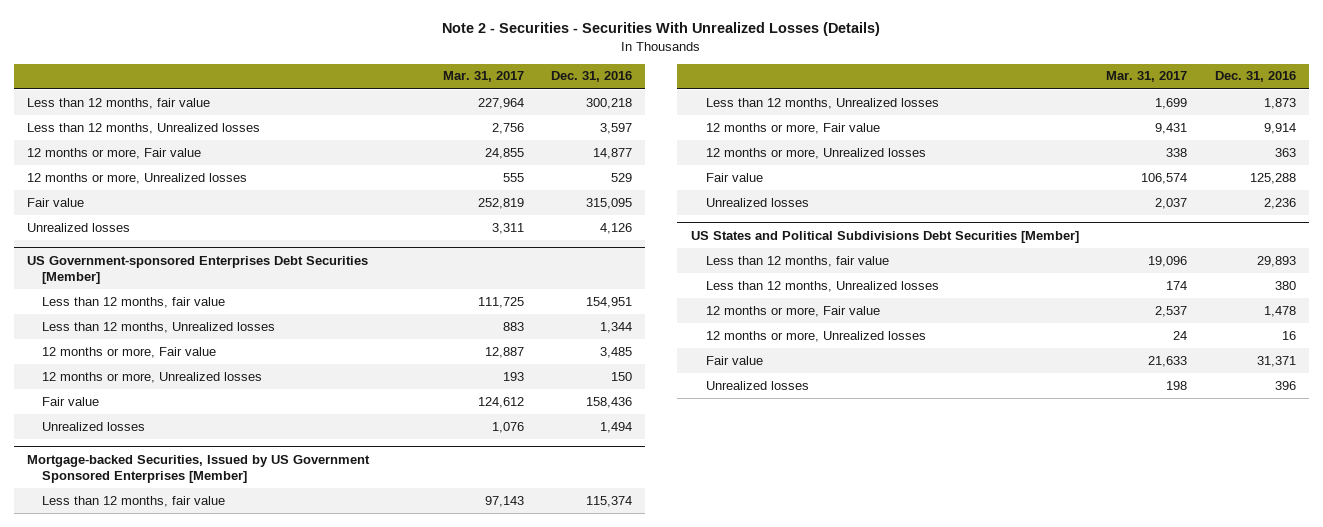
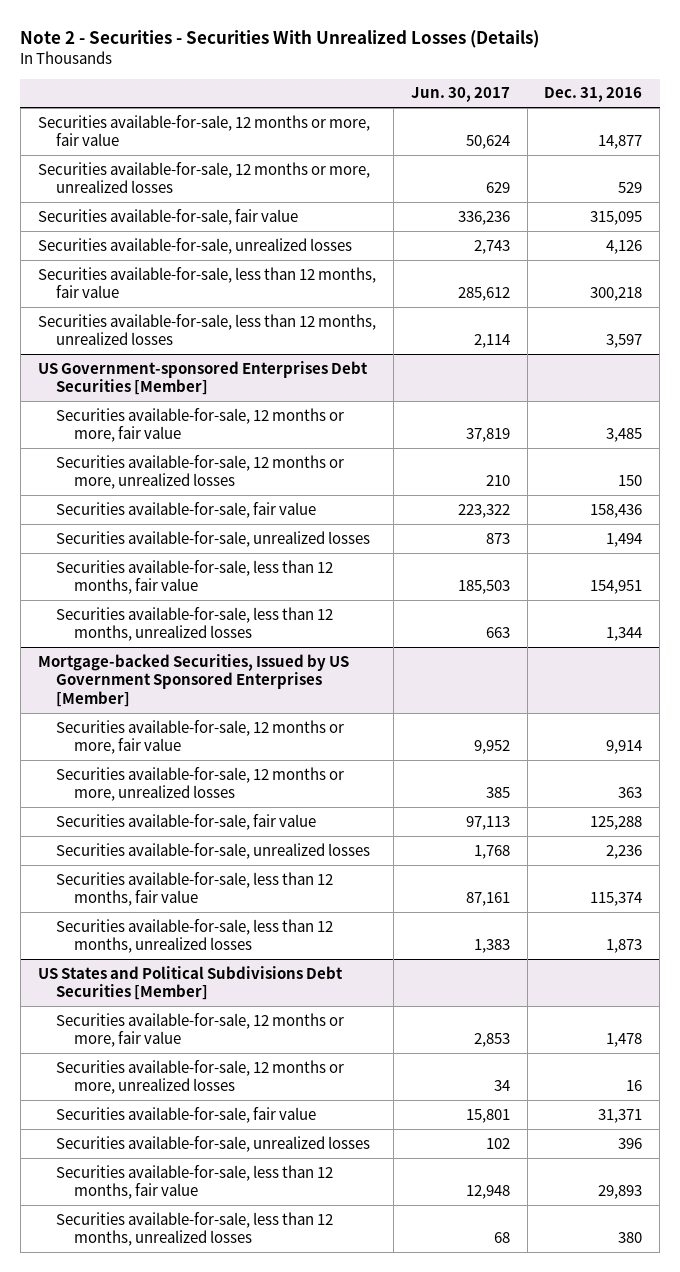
- | Mar. 31, 2017 | Dec. 31, 2016
+ | Jun. 30, 2017 | Dec. 31, 2016
- Less than 12 months, fair value | 227,964 | 300,218
- Less than 12 months, Unrealized losses | 2,756 | 3,597
- 12 months or more, Fair value | 24,855 | 14,877
- 12 months or more, Unrealized losses | 555 | 529
- Fair value | 252,819 | 315,095
- Unrealized losses | 3,311 | 4,126
+ Securities available-for-sale, 12 months or more, fair value | 50,624 | 14,877
+ Securities available-for-sale, 12 months or more, unrealized losses | 629 | 529
+ Securities available-for-sale, fair value | 336,236 | 315,095
+ Securities available-for-sale, unrealized losses | 2,743 | 4,126
+ Securities available-for-sale, less than 12 months, fair value | 285,612 | 300,218
+ Securities available-for-sale, less than 12 months, unrealized losses | 2,114 | 3,597
@ US Government-sponsored Enterprises Debt Securities [Member]
- Less than 12 months, fair value | 111,725 | 154,951
- Less than 12 months, Unrealized losses | 883 | 1,344
- 12 months or more, Fair value | 12,887 | 3,485
- 12 months or more, Unrealized losses | 193 | 150
- Fair value | 124,612 | 158,436
- Unrealized losses | 1,076 | 1,494
+ Securities available-for-sale, 12 months or more, fair value | 37,819 | 3,485
+ Securities available-for-sale, 12 months or more, unrealized losses | 210 | 150
+ Securities available-for-sale, fair value | 223,322 | 158,436
+ Securities available-for-sale, unrealized losses | 873 | 1,494
+ Securities available-for-sale, less than 12 months, fair value | 185,503 | 154,951
+ Securities available-for-sale, less than 12 months, unrealized losses | 663 | 1,344
@ Mortgage-backed Securities, Issued by US Government Sponsored Enterprises [Member]
- Less than 12 months, fair value | 97,143 | 115,374
- Less than 12 months, Unrealized losses | 1,699 | 1,873
- 12 months or more, Fair value | 9,431 | 9,914
- 12 months or more, Unrealized losses | 338 | 363
- Fair value | 106,574 | 125,288
- Unrealized losses | 2,037 | 2,236
+ Securities available-for-sale, 12 months or more, fair value | 9,952 | 9,914
+ Securities available-for-sale, 12 months or more, unrealized losses | 385 | 363
+ Securities available-for-sale, fair value | 97,113 | 125,288
+ Securities available-for-sale, unrealized losses | 1,768 | 2,236
+ Securities available-for-sale, less than 12 months, fair value | 87,161 | 115,374
+ Securities available-for-sale, less than 12 months, unrealized losses | 1,383 | 1,873
@ US States and Political Subdivisions Debt Securities [Member]
- Less than 12 months, fair value | 19,096 | 29,893
- Less than 12 months, Unrealized losses | 174 | 380
- 12 months or more, Fair value | 2,537 | 1,478
- 12 months or more, Unrealized losses | 24 | 16
- Fair value | 21,633 | 31,371
- Unrealized losses | 198 | 396
+ Securities available-for-sale, 12 months or more, fair value | 2,853 | 1,478
+ Securities available-for-sale, 12 months or more, unrealized losses | 34 | 16
+ Securities available-for-sale, fair value | 15,801 | 31,371
+ Securities available-for-sale, unrealized losses | 102 | 396
+ Securities available-for-sale, less than 12 months, fair value | 12,948 | 29,893
+ Securities available-for-sale, less than 12 months, unrealized losses | 68 | 380

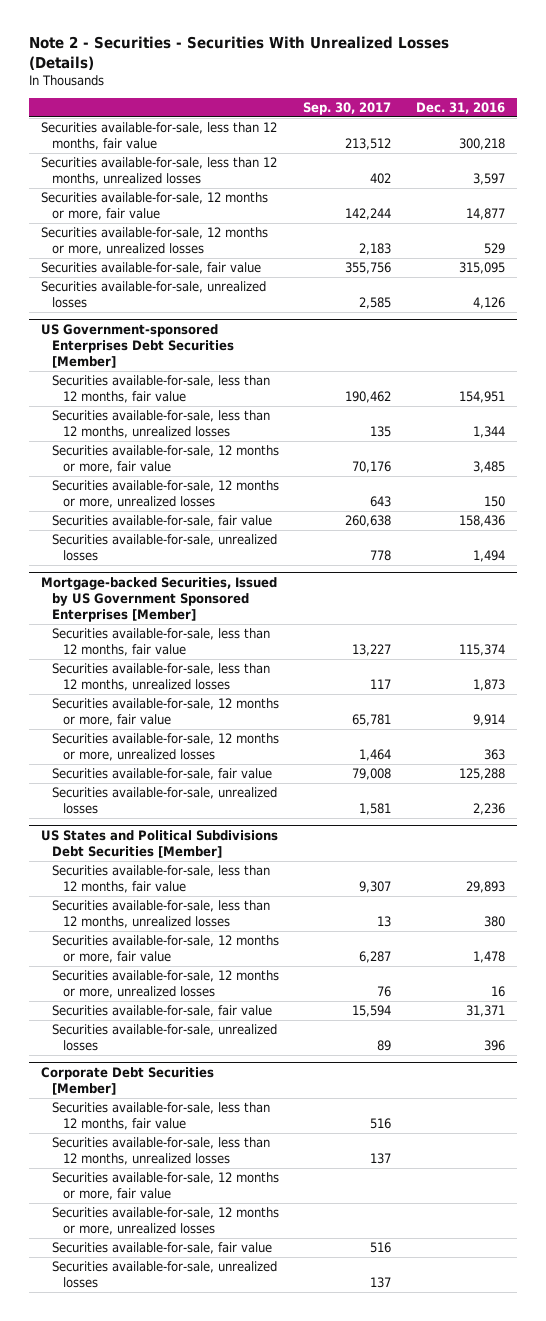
- | Jun. 30, 2017 | Dec. 31, 2016
+ | Sep. 30, 2017 | Dec. 31, 2016
moved up: Securities available-for-sale, less than 12 months, fair value | 213,512 | 300,218
moved up: Securities available-for-sale, less than 12 months, unrealized losses | 402 | 3,597
@ US Government-sponsored Enterprises Debt Securities [Member]
moved up: Securities available-for-sale, less than 12 months, fair value | 190,462 | 154,951
moved up: Securities available-for-sale, less than 12 months, unrealized losses | 135 | 1,344
@ Mortgage-backed Securities, Issued by US Government Sponsored Enterprises [Member]
moved up: Securities available-for-sale, less than 12 months, fair value | 13,227 | 115,374
moved up: Securities available-for-sale, less than 12 months, unrealized losses | 117 | 1,873
@ US States and Political Subdivisions Debt Securities [Member]
moved up: Securities available-for-sale, less than 12 months, fair value | 9,307 | 29,893
moved up: Securities available-for-sale, less than 12 months, unrealized losses | 13 | 380
+ Corporate Debt Securities [Member]
+ Securities available-for-sale, less than 12 months, fair value | 516 |
+ Securities available-for-sale, less than 12 months, unrealized losses | 137 |
+ Securities available-for-sale, 12 months or more, fair value
+ Securities available-for-sale, 12 months or more, unrealized losses
+ Securities available-for-sale, fair value | 516 |
+ Securities available-for-sale, unrealized losses | 137 |

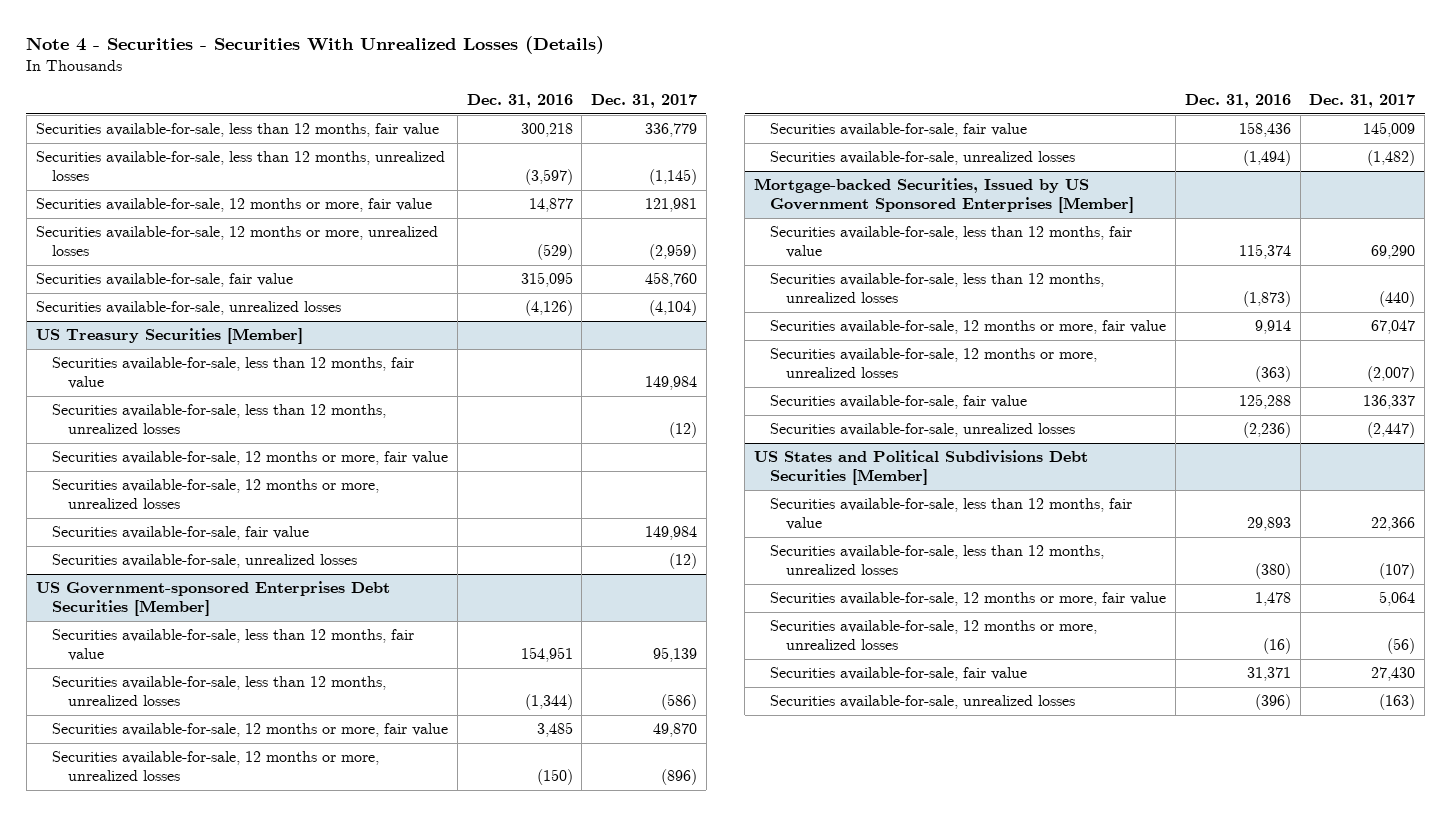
- Note 2 - Securities - Securities With Unrealized Losses (Details)
+ Note 4 - Securities - Securities With Unrealized Losses (Details)
- | Sep. 30, 2017 | Dec. 31, 2016
+ | Dec. 31, 2016 | Dec. 31, 2017
- Securities available-for-sale, less than 12 months, unrealized losses | 402 | 3,597
+ Securities available-for-sale, less than 12 months, unrealized losses | (3,597) | (1,145)
- Securities available-for-sale, 12 months or more, unrealized losses | 2,183 | 529
+ Securities available-for-sale, 12 months or more, unrealized losses | (529) | (2,959)
- Securities available-for-sale, unrealized losses | 2,585 | 4,126
+ Securities available-for-sale, unrealized losses | (4,126) | (4,104)
+ US Treasury Securities [Member]
+ Securities available-for-sale, less than 12 months, fair value | | 149,984
+ Securities available-for-sale, less than 12 months, unrealized losses | | (12)
+ Securities available-for-sale, 12 months or more, fair value
+ Securities available-for-sale, 12 months or more, unrealized losses
+ Securities available-for-sale, fair value | | 149,984
+ Securities available-for-sale, unrealized losses | | (12)
@ US Government-sponsored Enterprises Debt Securities [Member]
- Securities available-for-sale, less than 12 months, unrealized losses | 135 | 1,344
+ Securities available-for-sale, less than 12 months, unrealized losses | (1,344) | (586)
- Securities available-for-sale, 12 months or more, unrealized losses | 643 | 150
+ Securities available-for-sale, 12 months or more, unrealized losses | (150) | (896)
- Securities available-for-sale, unrealized losses | 778 | 1,494
+ Securities available-for-sale, unrealized losses | (1,494) | (1,482)
@ Mortgage-backed Securities, Issued by US Government Sponsored Enterprises [Member]
- Securities available-for-sale, less than 12 months, unrealized losses | 117 | 1,873
+ Securities available-for-sale, less than 12 months, unrealized losses | (1,873) | (440)
- Securities available-for-sale, 12 months or more, unrealized losses | 1,464 | 363
+ Securities available-for-sale, 12 months or more, unrealized losses | (363) | (2,007)
- Securities available-for-sale, unrealized losses | 1,581 | 2,236
+ Securities available-for-sale, unrealized losses | (2,236) | (2,447)
@ US States and Political Subdivisions Debt Securities [Member]
- Securities available-for-sale, less than 12 months, unrealized losses | 13 | 380
+ Securities available-for-sale, less than 12 months, unrealized losses | (380) | (107)
- Securities available-for-sale, 12 months or more, unrealized losses | 76 | 16
+ Securities available-for-sale, 12 months or more, unrealized losses | (16) | (56)
- Securities available-for-sale, unrealized losses | 89 | 396
- Corporate Debt Securities [Member]
- Securities available-for-sale, less than 12 months, fair value | 516 |
- Securities available-for-sale, less than 12 months, unrealized losses | 137 |
- Securities available-for-sale, 12 months or more, fair value
- Securities available-for-sale, 12 months or more, unrealized losses
- Securities available-for-sale, fair value | 516 |
- Securities available-for-sale, unrealized losses | 137 |
@ US States and Political Subdivisions Debt Securities [Member]
+ Securities available-for-sale, unrealized losses | (396) | (163)

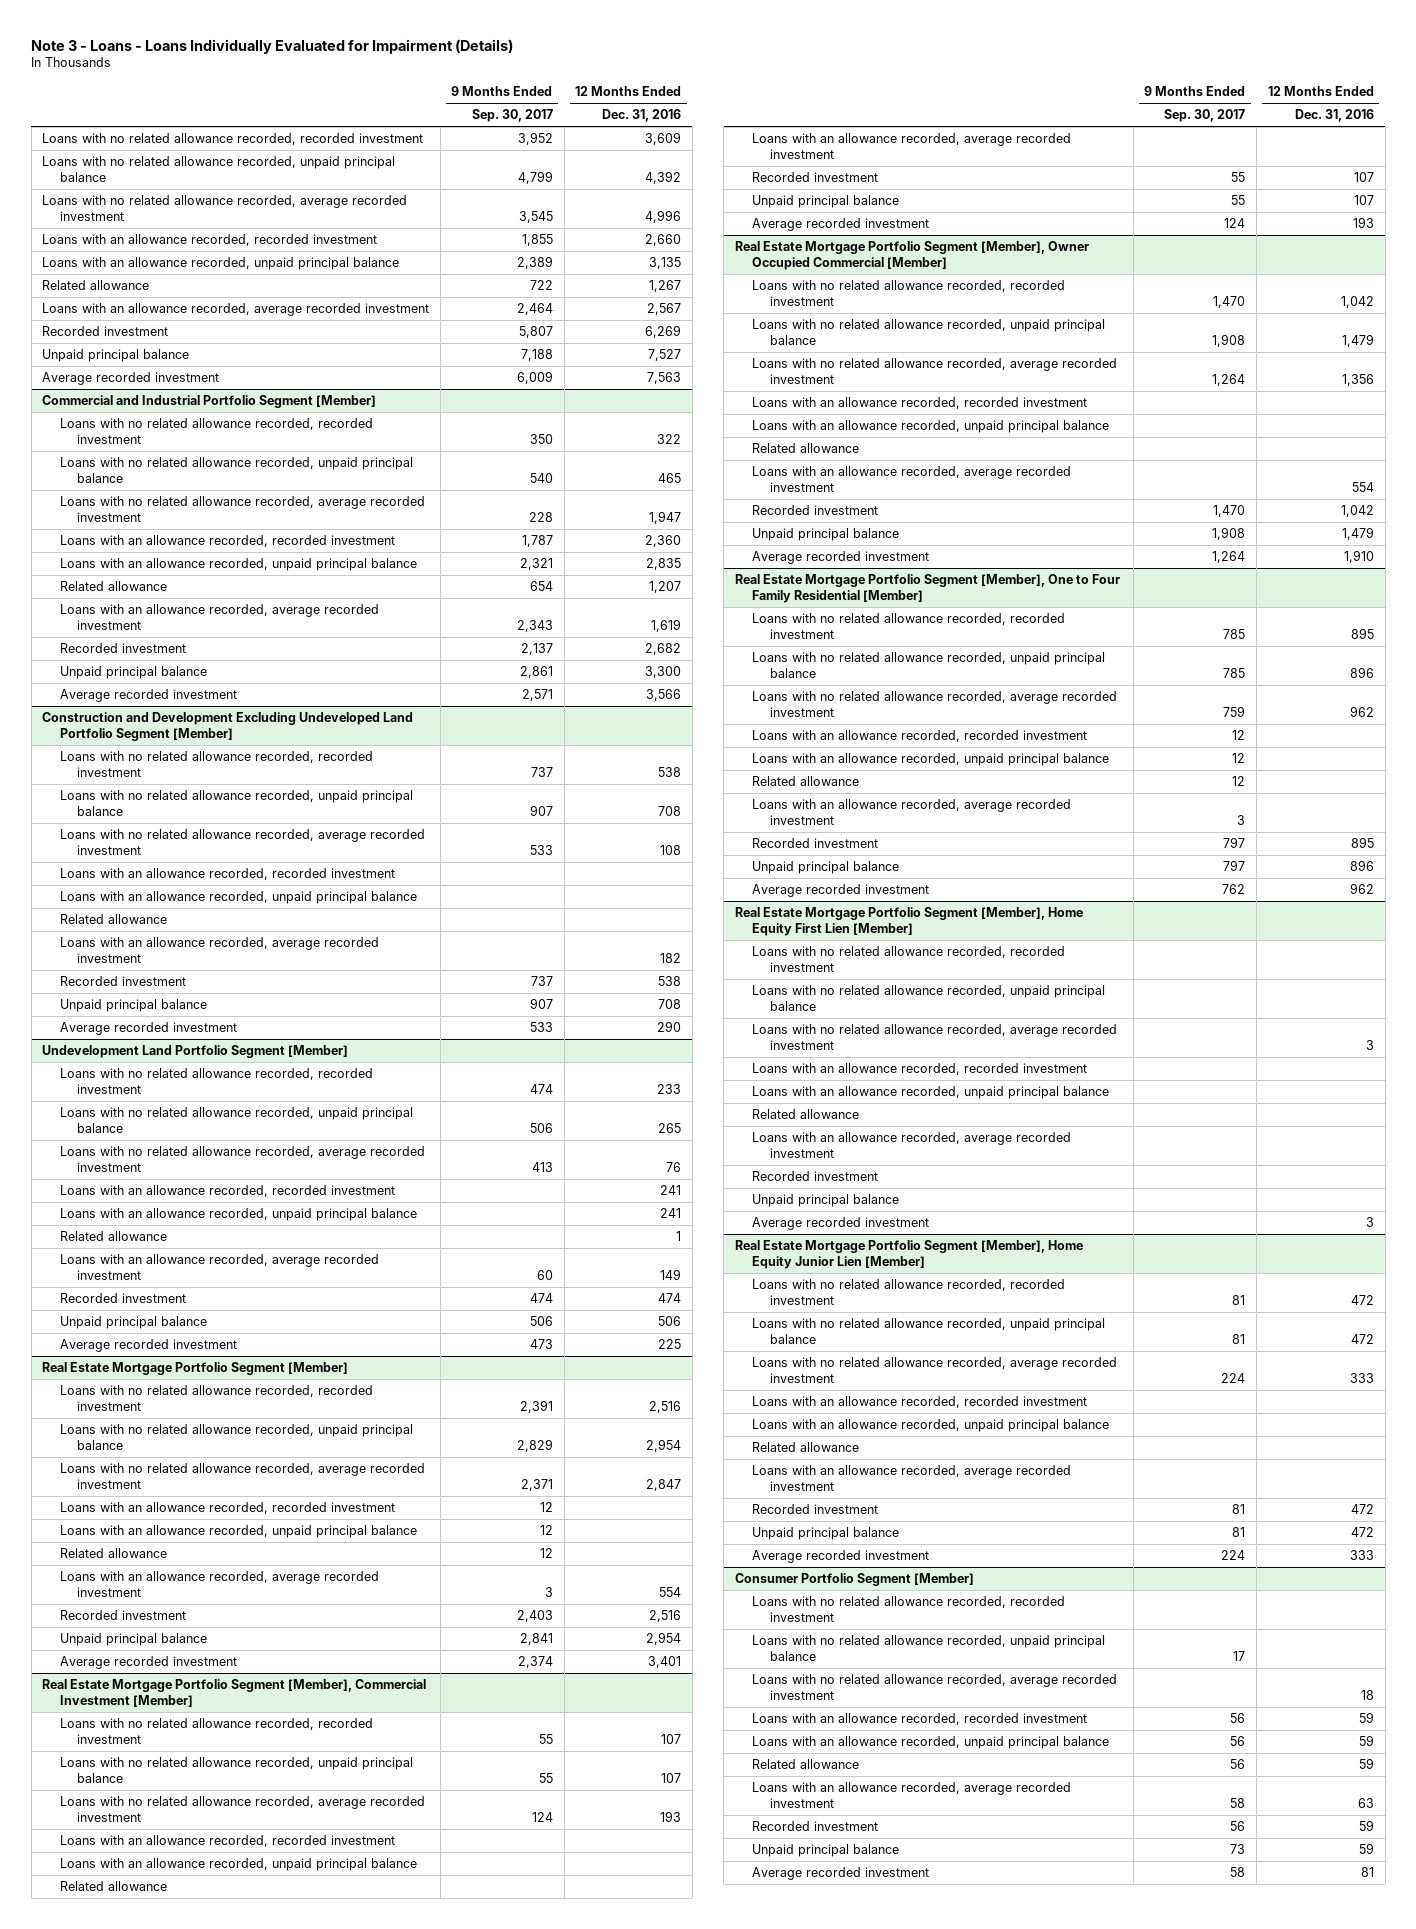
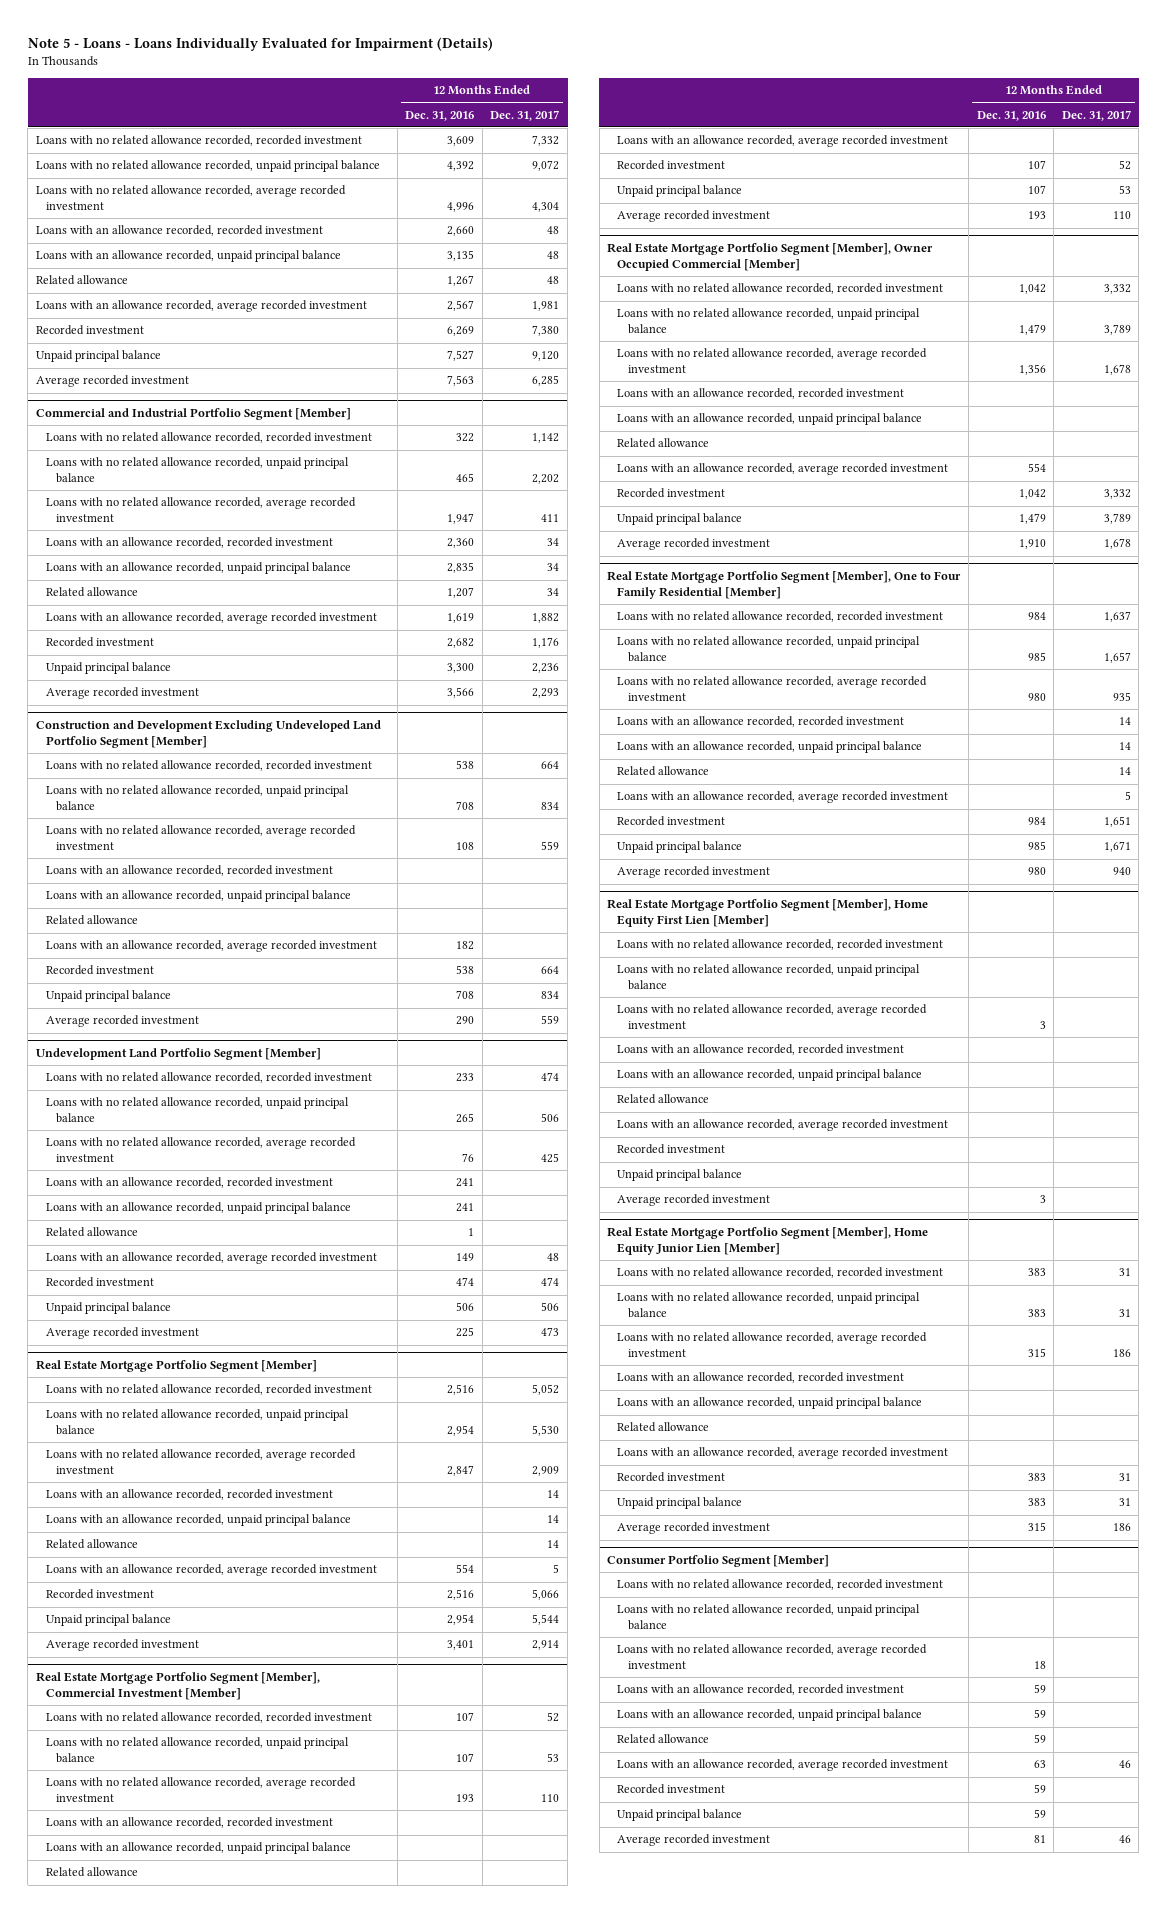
- Note 3 - Loans - Loans Individually Evaluated for Impairment (Details)
+ Note 5 - Loans - Loans Individually Evaluated for Impairment (Details)
- | 9 Months Ended Sep. 30, 2017 | 12 Months Ended Dec. 31, 2016
+ | 12 Months Ended Dec. 31, 2016 | 12 Months Ended Dec. 31, 2017
@ Real Estate Mortgage Portfolio Segment [Member], One to Four Family Residential [Member]
- Loans with no related allowance recorded, recorded investment | 785 | 895
- Loans with no related allowance recorded, unpaid principal balance | 785 | 896
- Loans with no related allowance recorded, average recorded investment | 759 | 962
+ Loans with no related allowance recorded, recorded investment | 984 | 1,637
+ Loans with no related allowance recorded, unpaid principal balance | 985 | 1,657
+ Loans with no related allowance recorded, average recorded investment | 980 | 935
- Recorded investment | 797 | 895
- Unpaid principal balance | 797 | 896
- Average recorded investment | 762 | 962
+ Recorded investment | 984 | 1,651
+ Unpaid principal balance | 985 | 1,671
+ Average recorded investment | 980 | 940
@ Real Estate Mortgage Portfolio Segment [Member], Home Equity Junior Lien [Member]
- Loans with no related allowance recorded, recorded investment | 81 | 472
- Loans with no related allowance recorded, unpaid principal balance | 81 | 472
- Loans with no related allowance recorded, average recorded investment | 224 | 333
+ Loans with no related allowance recorded, recorded investment | 383 | 31
+ Loans with no related allowance recorded, unpaid principal balance | 383 | 31
+ Loans with no related allowance recorded, average recorded investment | 315 | 186
- Recorded investment | 81 | 472
- Unpaid principal balance | 81 | 472
- Average recorded investment | 224 | 333
+ Recorded investment | 383 | 31
+ Unpaid principal balance | 383 | 31
+ Average recorded investment | 315 | 186

